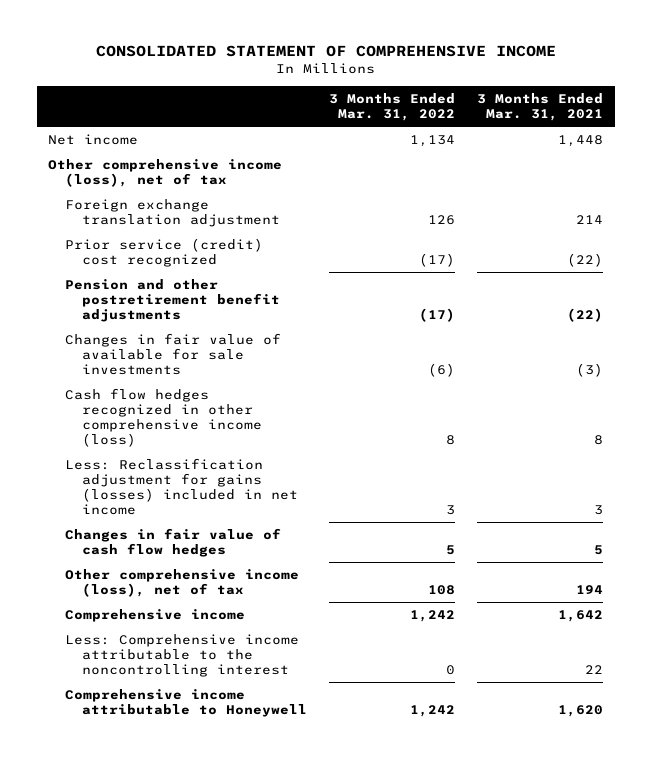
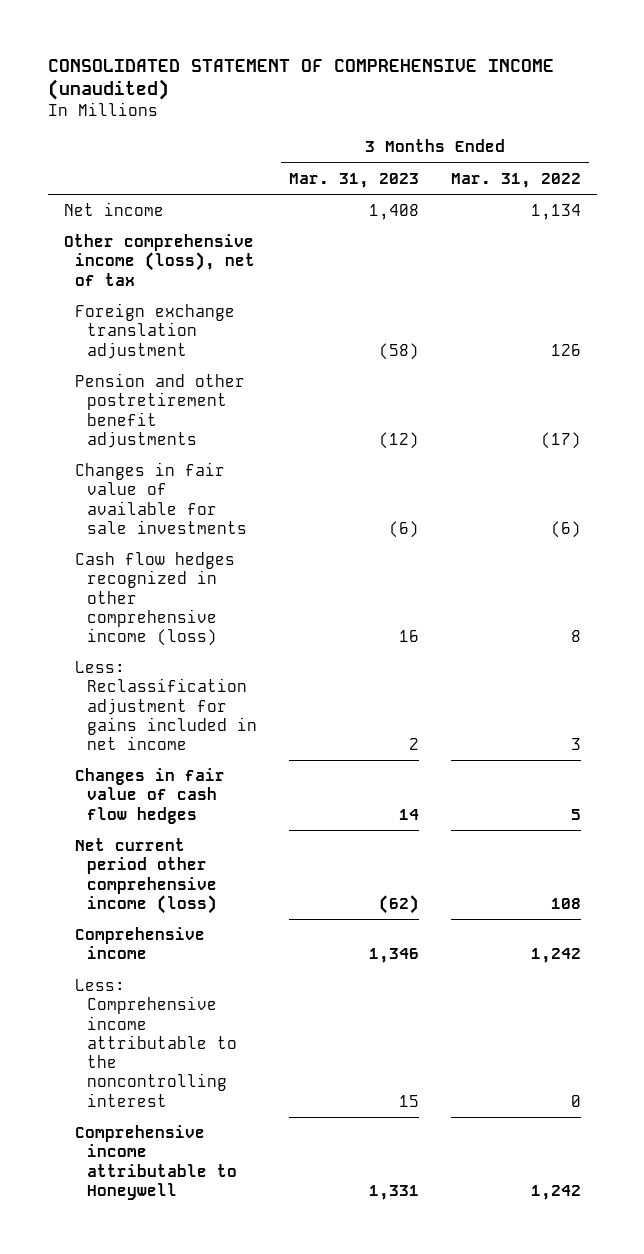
- CONSOLIDATED STATEMENT OF COMPREHENSIVE INCOME
+ CONSOLIDATED STATEMENT OF COMPREHENSIVE INCOME (unaudited)
- | 3 Months Ended Mar. 31, 2022 | 3 Months Ended Mar. 31, 2021
+ | 3 Months Ended Mar. 31, 2023 | 3 Months Ended Mar. 31, 2022
- Prior service (credit) cost recognized | (17) | (22)
- Less: Reclassification adjustment for gains (losses) included in net income | 3 | 3
+ Less: Reclassification adjustment for gains included in net income | 2 | 3
- Other comprehensive income (loss), net of tax | 108 | 194
+ Net current period other comprehensive income (loss) | (62) | 108

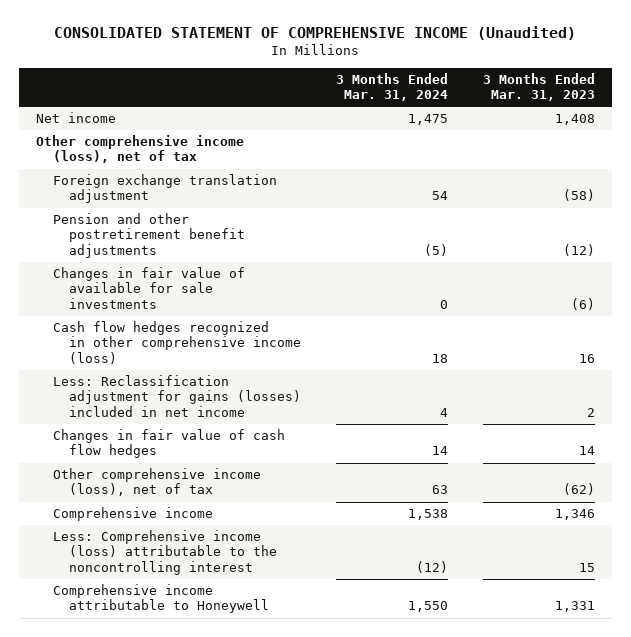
- CONSOLIDATED STATEMENT OF COMPREHENSIVE INCOME (unaudited)
+ CONSOLIDATED STATEMENT OF COMPREHENSIVE INCOME (Unaudited)
- | 3 Months Ended Mar. 31, 2023 | 3 Months Ended Mar. 31, 2022
+ | 3 Months Ended Mar. 31, 2024 | 3 Months Ended Mar. 31, 2023
- Less: Reclassification adjustment for gains included in net income | 2 | 3
+ Less: Reclassification adjustment for gains (losses) included in net income | 4 | 2
- Net current period other comprehensive income (loss) | (62) | 108
+ Other comprehensive income (loss), net of tax | 63 | (62)
- Less: Comprehensive income attributable to the noncontrolling interest | 15 | 0
+ Less: Comprehensive income (loss) attributable to the noncontrolling interest | (12) | 15

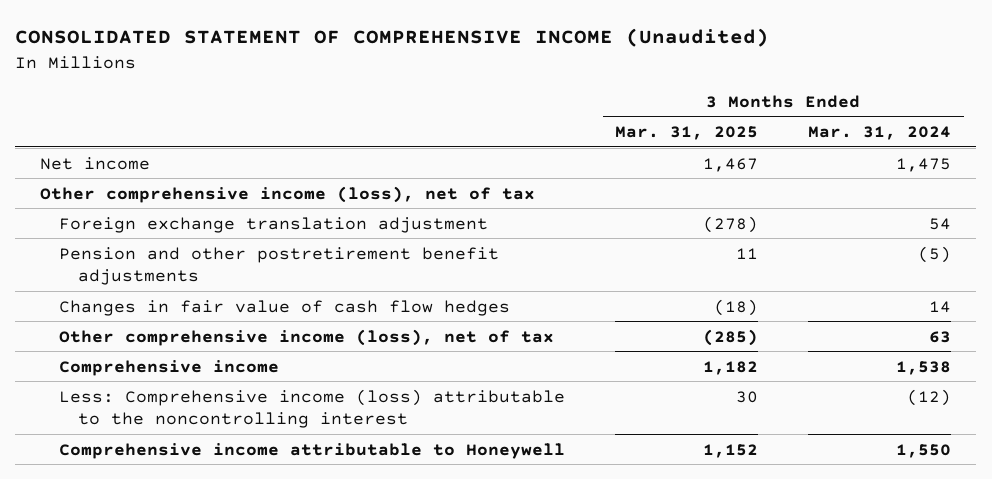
- | 3 Months Ended Mar. 31, 2024 | 3 Months Ended Mar. 31, 2023
+ | 3 Months Ended Mar. 31, 2025 | 3 Months Ended Mar. 31, 2024
- Changes in fair value of available for sale investments | 0 | (6)
- Cash flow hedges recognized in other comprehensive income (loss) | 18 | 16
- Less: Reclassification adjustment for gains (losses) included in net income | 4 | 2

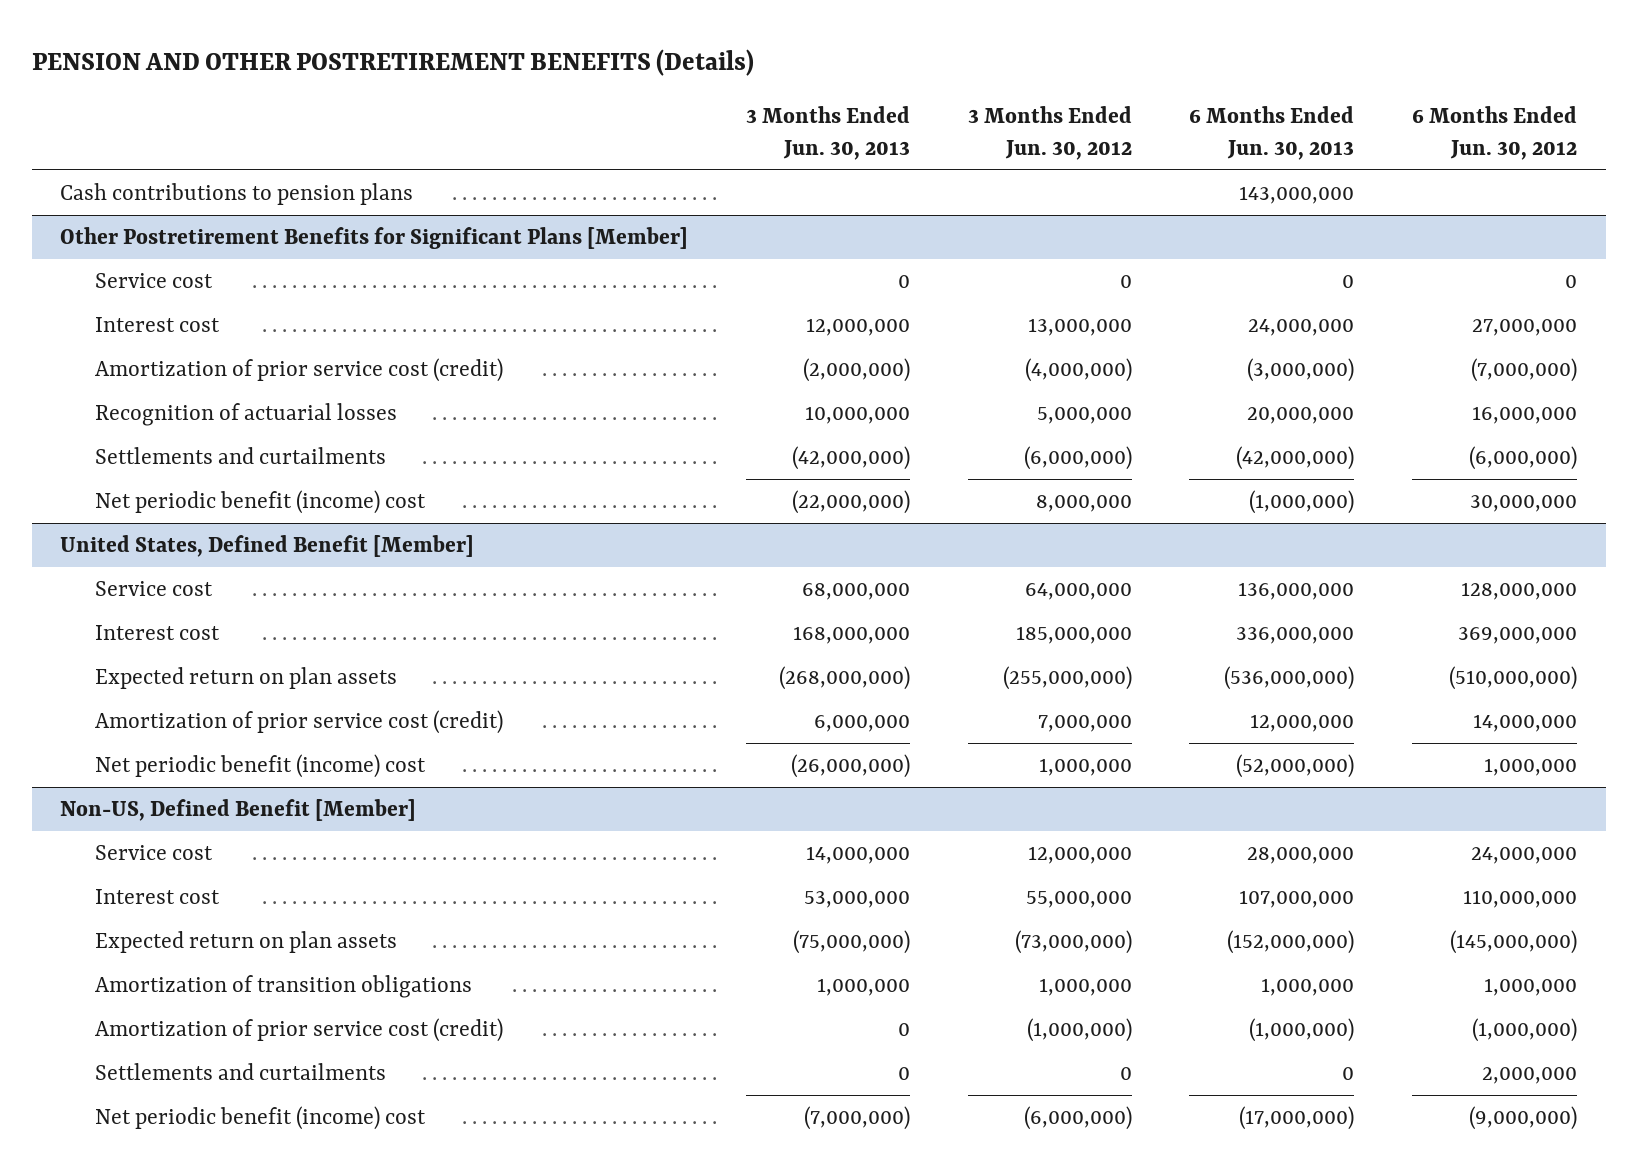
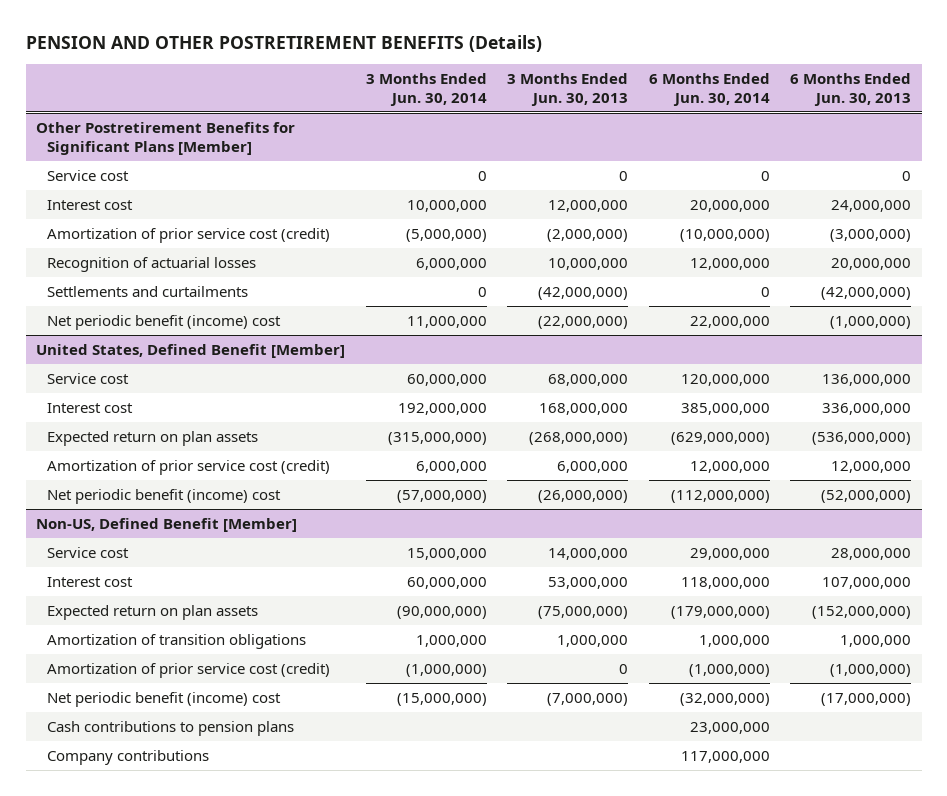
- | 3 Months Ended Jun. 30, 2013 | 3 Months Ended Jun. 30, 2012 | 6 Months Ended Jun. 30, 2013 | 6 Months Ended Jun. 30, 2012
+ | 3 Months Ended Jun. 30, 2014 | 3 Months Ended Jun. 30, 2013 | 6 Months Ended Jun. 30, 2014 | 6 Months Ended Jun. 30, 2013
- Cash contributions to pension plans | | | 143,000,000 |
@ Non-US, Defined Benefit [Member]
- Settlements and curtailments | 0 | 0 | 0 | 2,000,000
+ Cash contributions to pension plans | | | 23,000,000 |
+ Company contributions | | | 117,000,000 |

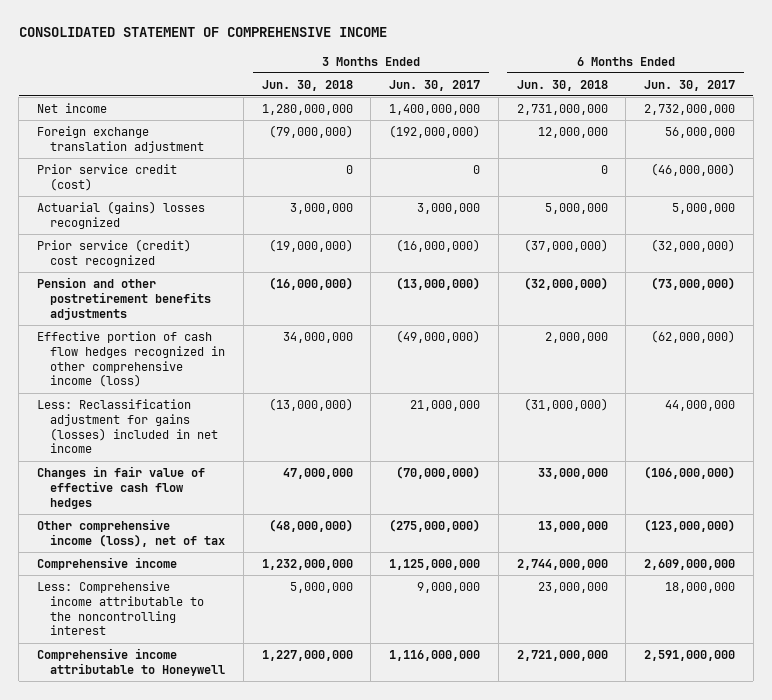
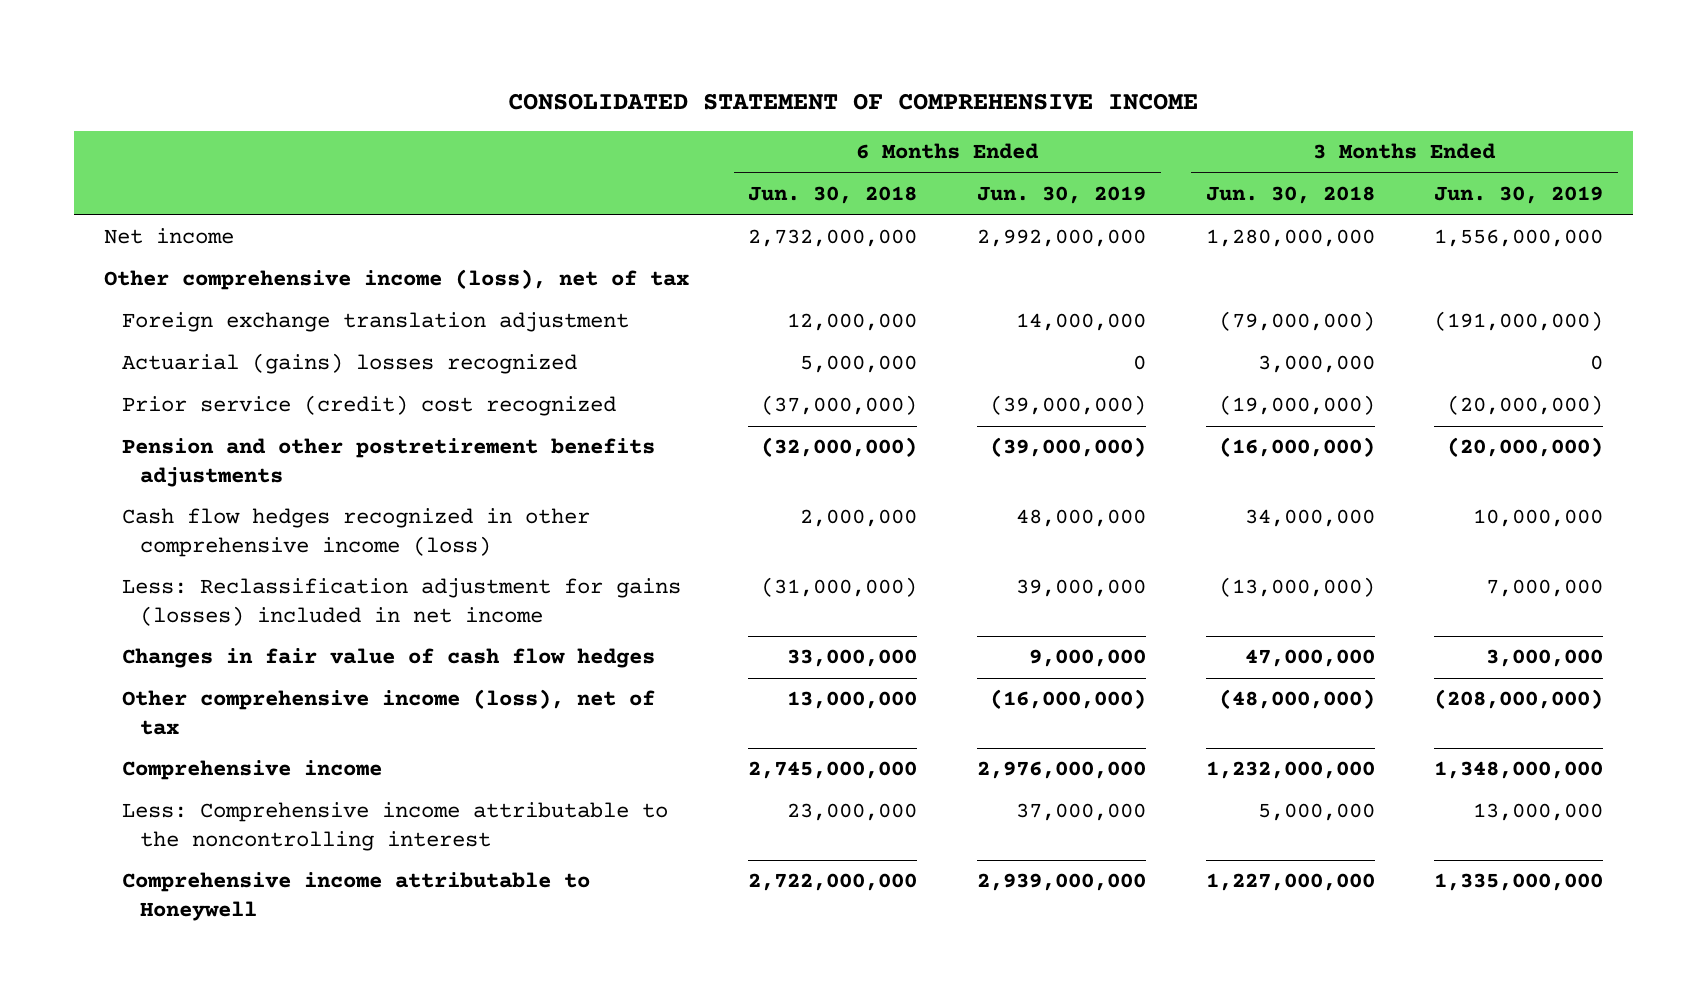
- | 3 Months Ended Jun. 30, 2018 | 3 Months Ended Jun. 30, 2017 | 6 Months Ended Jun. 30, 2018 | 6 Months Ended Jun. 30, 2017
+ | 6 Months Ended Jun. 30, 2018 | 6 Months Ended Jun. 30, 2019 | 3 Months Ended Jun. 30, 2018 | 3 Months Ended Jun. 30, 2019
- Net income | 1,280,000,000 | 1,400,000,000 | 2,731,000,000 | 2,732,000,000
+ Net income | 2,732,000,000 | 2,992,000,000 | 1,280,000,000 | 1,556,000,000
+ Other comprehensive income (loss), net of tax
- Prior service credit (cost) | 0 | 0 | 0 | (46,000,000)
- Effective portion of cash flow hedges recognized in other comprehensive income (loss) | 34,000,000 | (49,000,000) | 2,000,000 | (62,000,000)
+ Cash flow hedges recognized in other comprehensive income (loss) | 2,000,000 | 48,000,000 | 34,000,000 | 10,000,000
- Changes in fair value of effective cash flow hedges | 47,000,000 | (70,000,000) | 33,000,000 | (106,000,000)
+ Changes in fair value of cash flow hedges | 33,000,000 | 9,000,000 | 47,000,000 | 3,000,000
- Comprehensive income | 1,232,000,000 | 1,125,000,000 | 2,744,000,000 | 2,609,000,000
+ Comprehensive income | 2,745,000,000 | 2,976,000,000 | 1,232,000,000 | 1,348,000,000
- Comprehensive income attributable to Honeywell | 1,227,000,000 | 1,116,000,000 | 2,721,000,000 | 2,591,000,000
+ Comprehensive income attributable to Honeywell | 2,722,000,000 | 2,939,000,000 | 1,227,000,000 | 1,335,000,000

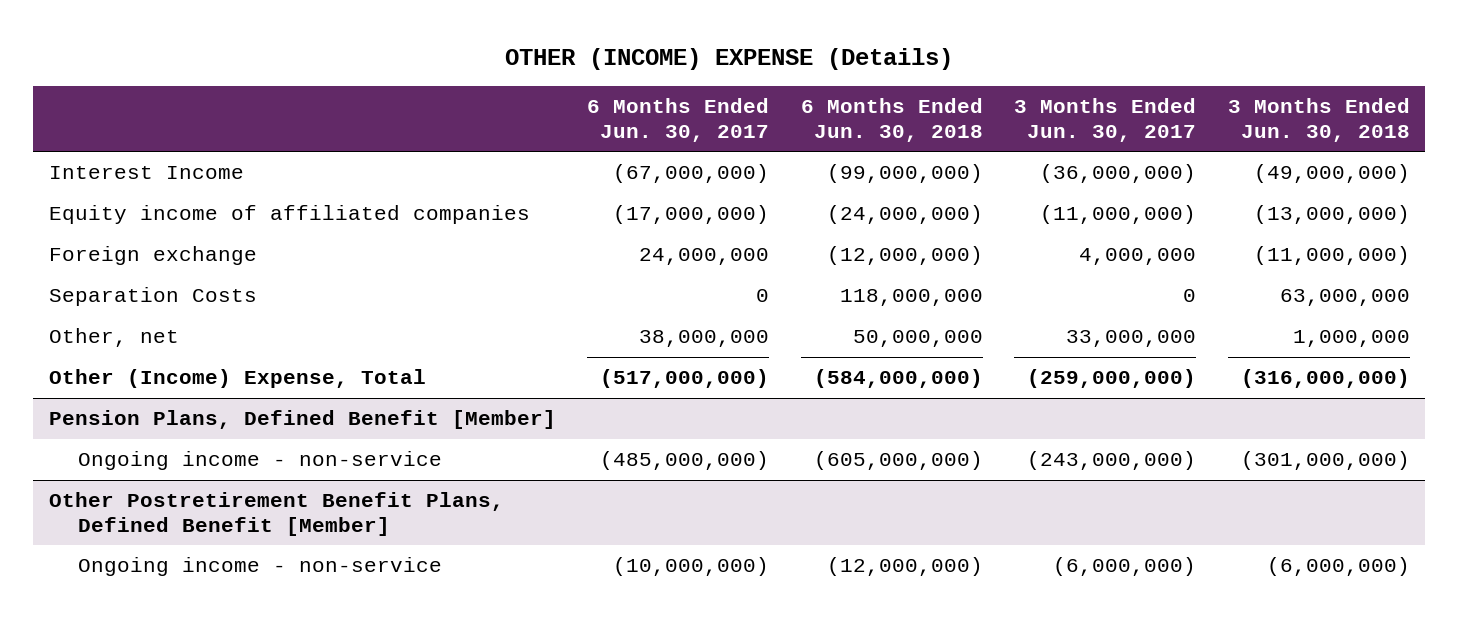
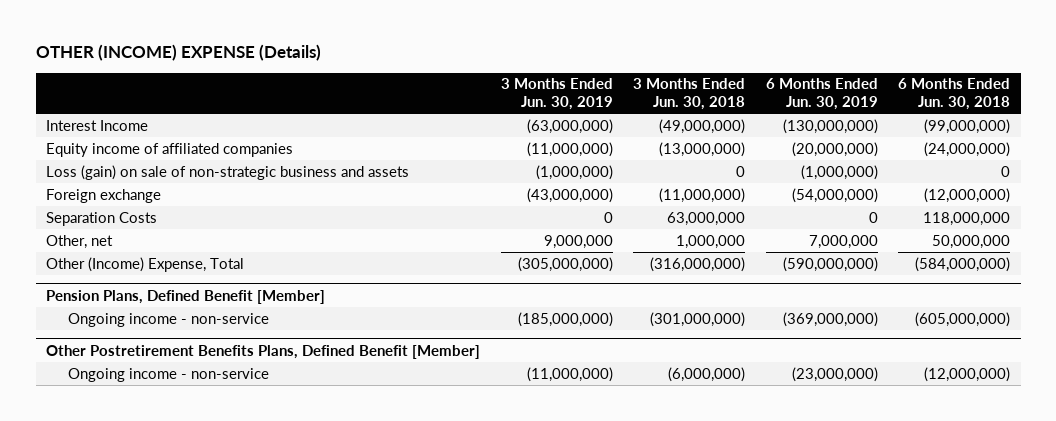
- | 6 Months Ended Jun. 30, 2017 | 6 Months Ended Jun. 30, 2018 | 3 Months Ended Jun. 30, 2017 | 3 Months Ended Jun. 30, 2018
+ | 3 Months Ended Jun. 30, 2019 | 3 Months Ended Jun. 30, 2018 | 6 Months Ended Jun. 30, 2019 | 6 Months Ended Jun. 30, 2018
+ Loss (gain) on sale of non-strategic business and assets | (1,000,000) | 0 | (1,000,000) | 0
- Other Postretirement Benefit Plans, Defined Benefit [Member]
+ Other Postretirement Benefits Plans, Defined Benefit [Member]

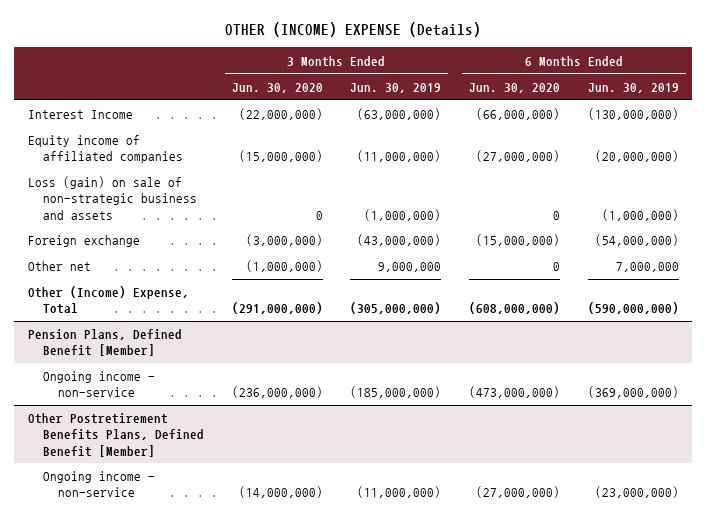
- | 3 Months Ended Jun. 30, 2019 | 3 Months Ended Jun. 30, 2018 | 6 Months Ended Jun. 30, 2019 | 6 Months Ended Jun. 30, 2018
+ | 3 Months Ended Jun. 30, 2020 | 3 Months Ended Jun. 30, 2019 | 6 Months Ended Jun. 30, 2020 | 6 Months Ended Jun. 30, 2019
- Separation Costs | 0 | 63,000,000 | 0 | 118,000,000
- Other, net | 9,000,000 | 1,000,000 | 7,000,000 | 50,000,000
+ Other net | (1,000,000) | 9,000,000 | 0 | 7,000,000

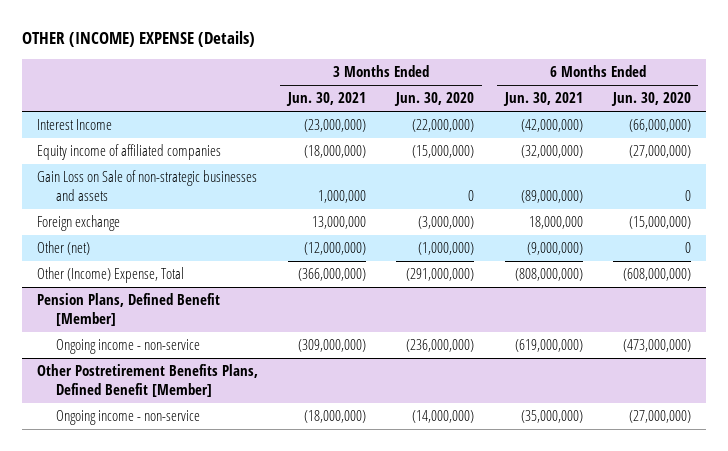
- | 3 Months Ended Jun. 30, 2020 | 3 Months Ended Jun. 30, 2019 | 6 Months Ended Jun. 30, 2020 | 6 Months Ended Jun. 30, 2019
+ | 3 Months Ended Jun. 30, 2021 | 3 Months Ended Jun. 30, 2020 | 6 Months Ended Jun. 30, 2021 | 6 Months Ended Jun. 30, 2020
- Loss (gain) on sale of non-strategic business and assets | 0 | (1,000,000) | 0 | (1,000,000)
+ Gain Loss on Sale of non-strategic businesses and assets | 1,000,000 | 0 | (89,000,000) | 0
- Other net | (1,000,000) | 9,000,000 | 0 | 7,000,000
+ Other (net) | (12,000,000) | (1,000,000) | (9,000,000) | 0

